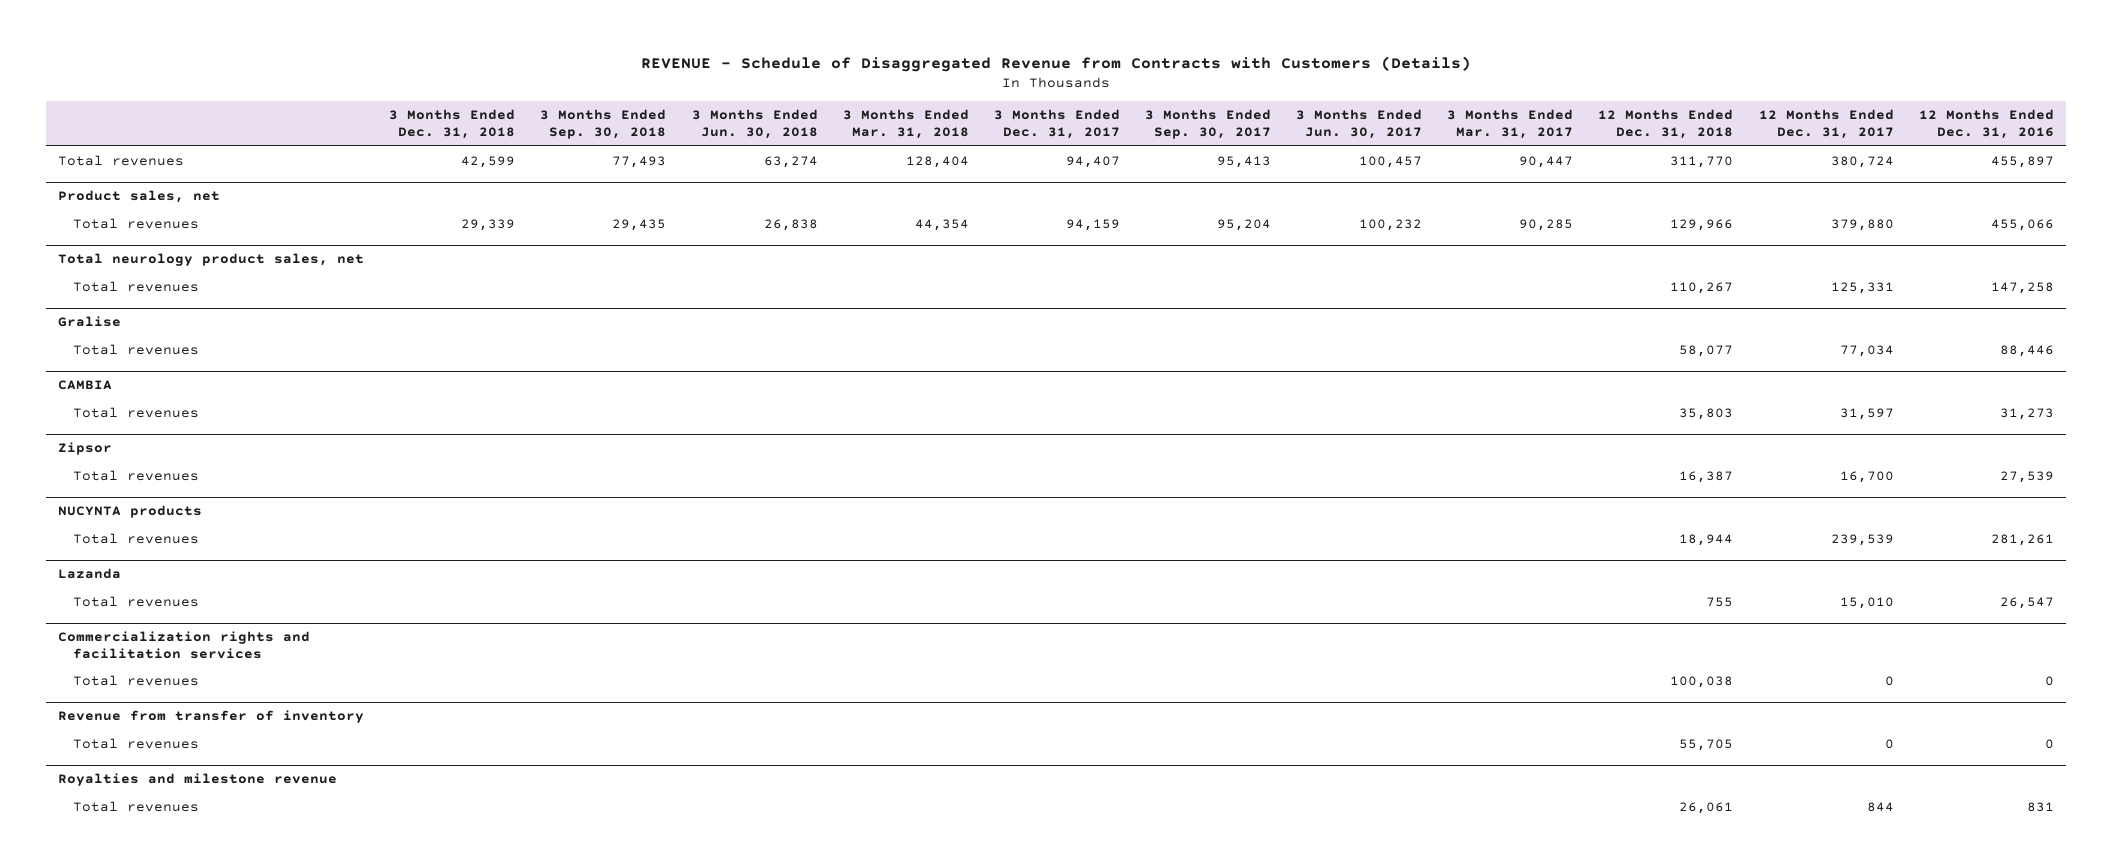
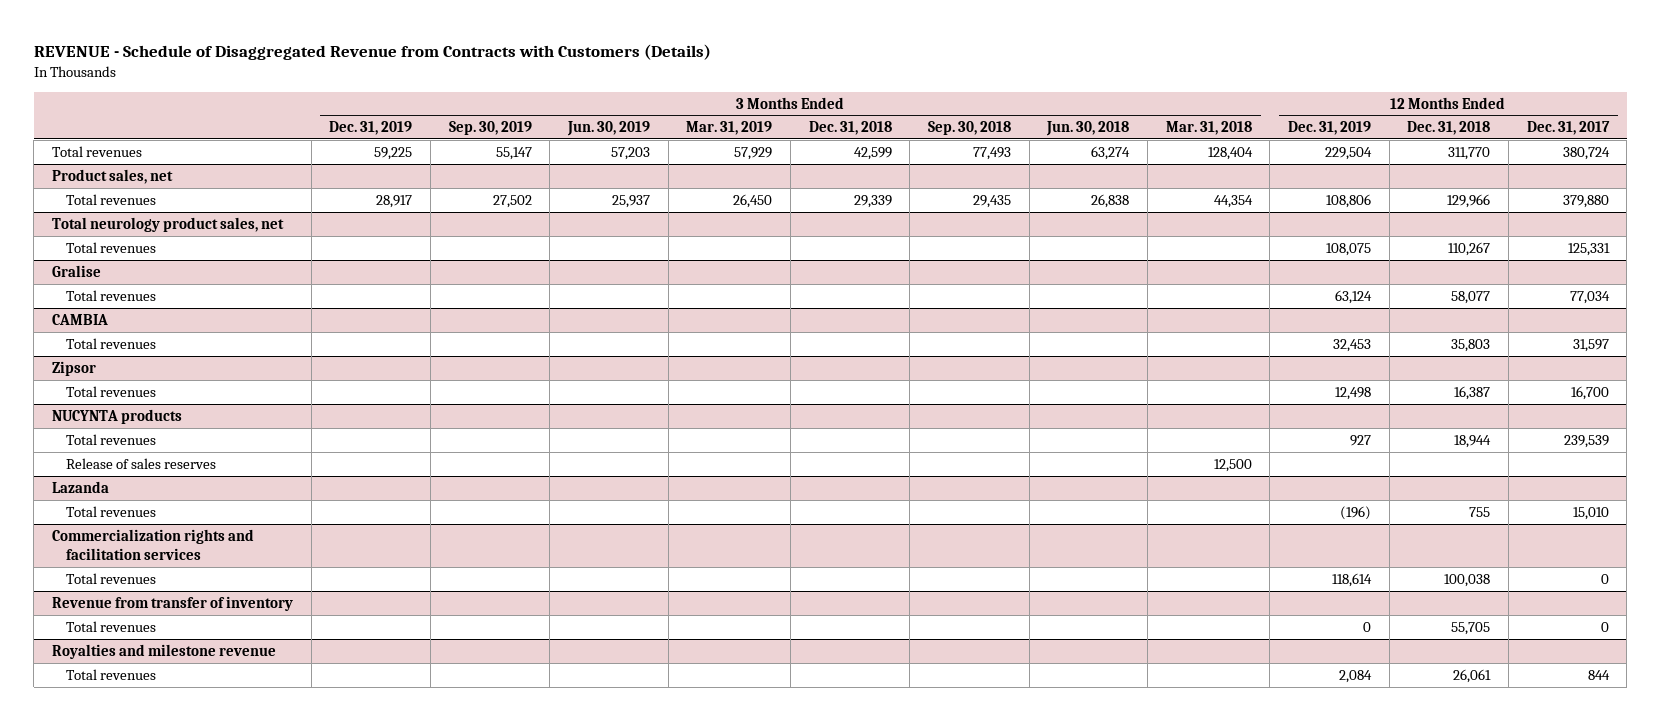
- | 3 Months Ended Dec. 31, 2018 | 3 Months Ended Sep. 30, 2018 | 3 Months Ended Jun. 30, 2018 | 3 Months Ended Mar. 31, 2018 | 3 Months Ended Dec. 31, 2017 | 3 Months Ended Sep. 30, 2017 | 3 Months Ended Jun. 30, 2017 | 3 Months Ended Mar. 31, 2017 | 12 Months Ended Dec. 31, 2018 | 12 Months Ended Dec. 31, 2017 | 12 Months Ended Dec. 31, 2016
+ | 3 Months Ended Dec. 31, 2019 | 3 Months Ended Sep. 30, 2019 | 3 Months Ended Jun. 30, 2019 | 3 Months Ended Mar. 31, 2019 | 3 Months Ended Dec. 31, 2018 | 3 Months Ended Sep. 30, 2018 | 3 Months Ended Jun. 30, 2018 | 3 Months Ended Mar. 31, 2018 | 12 Months Ended Dec. 31, 2019 | 12 Months Ended Dec. 31, 2018 | 12 Months Ended Dec. 31, 2017
@ NUCYNTA products
+ Release of sales reserves | | | | | | | | 12,500 | | |

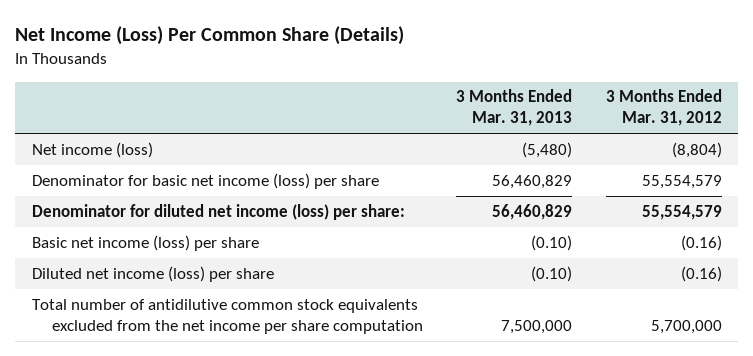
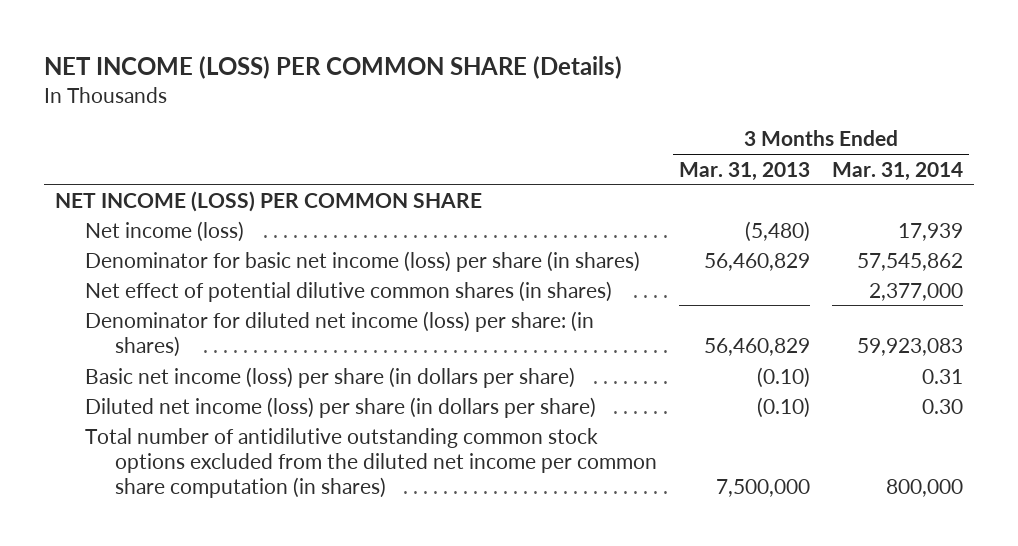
- Net Income (Loss) Per Common Share (Details)
+ NET INCOME (LOSS) PER COMMON SHARE (Details)
- | 3 Months Ended Mar. 31, 2013 | 3 Months Ended Mar. 31, 2012
+ | 3 Months Ended Mar. 31, 2013 | 3 Months Ended Mar. 31, 2014
+ NET INCOME (LOSS) PER COMMON SHARE
- Denominator for basic net income (loss) per share | 56,460,829 | 55,554,579
- Denominator for diluted net income (loss) per share: | 56,460,829 | 55,554,579
- Basic net income (loss) per share | (0.10) | (0.16)
- Diluted net income (loss) per share | (0.10) | (0.16)
- Total number of antidilutive common stock equivalents excluded from the net income per share computation | 7,500,000 | 5,700,000
+ Denominator for basic net income (loss) per share (in shares) | 56,460,829 | 57,545,862
+ Net effect of potential dilutive common shares (in shares) | | 2,377,000
+ Denominator for diluted net income (loss) per share: (in shares) | 56,460,829 | 59,923,083
+ Basic net income (loss) per share (in dollars per share) | (0.10) | 0.31
+ Diluted net income (loss) per share (in dollars per share) | (0.10) | 0.30
+ Total number of antidilutive outstanding common stock options excluded from the diluted net income per common share computation (in shares) | 7,500,000 | 800,000

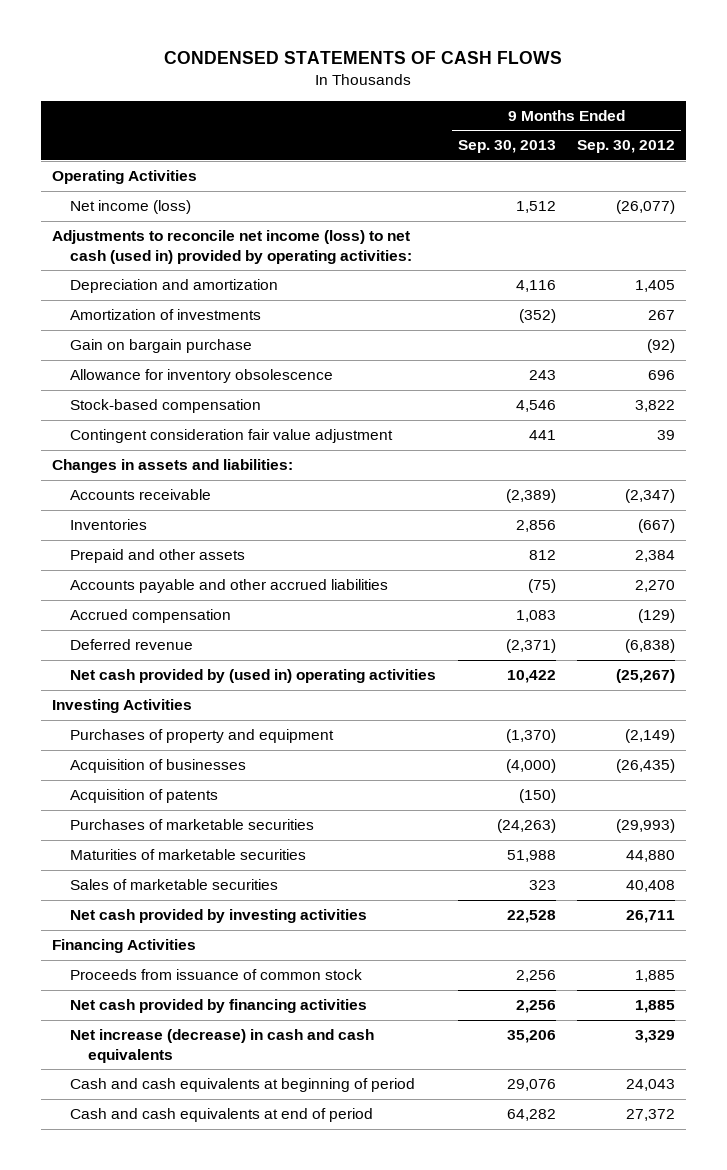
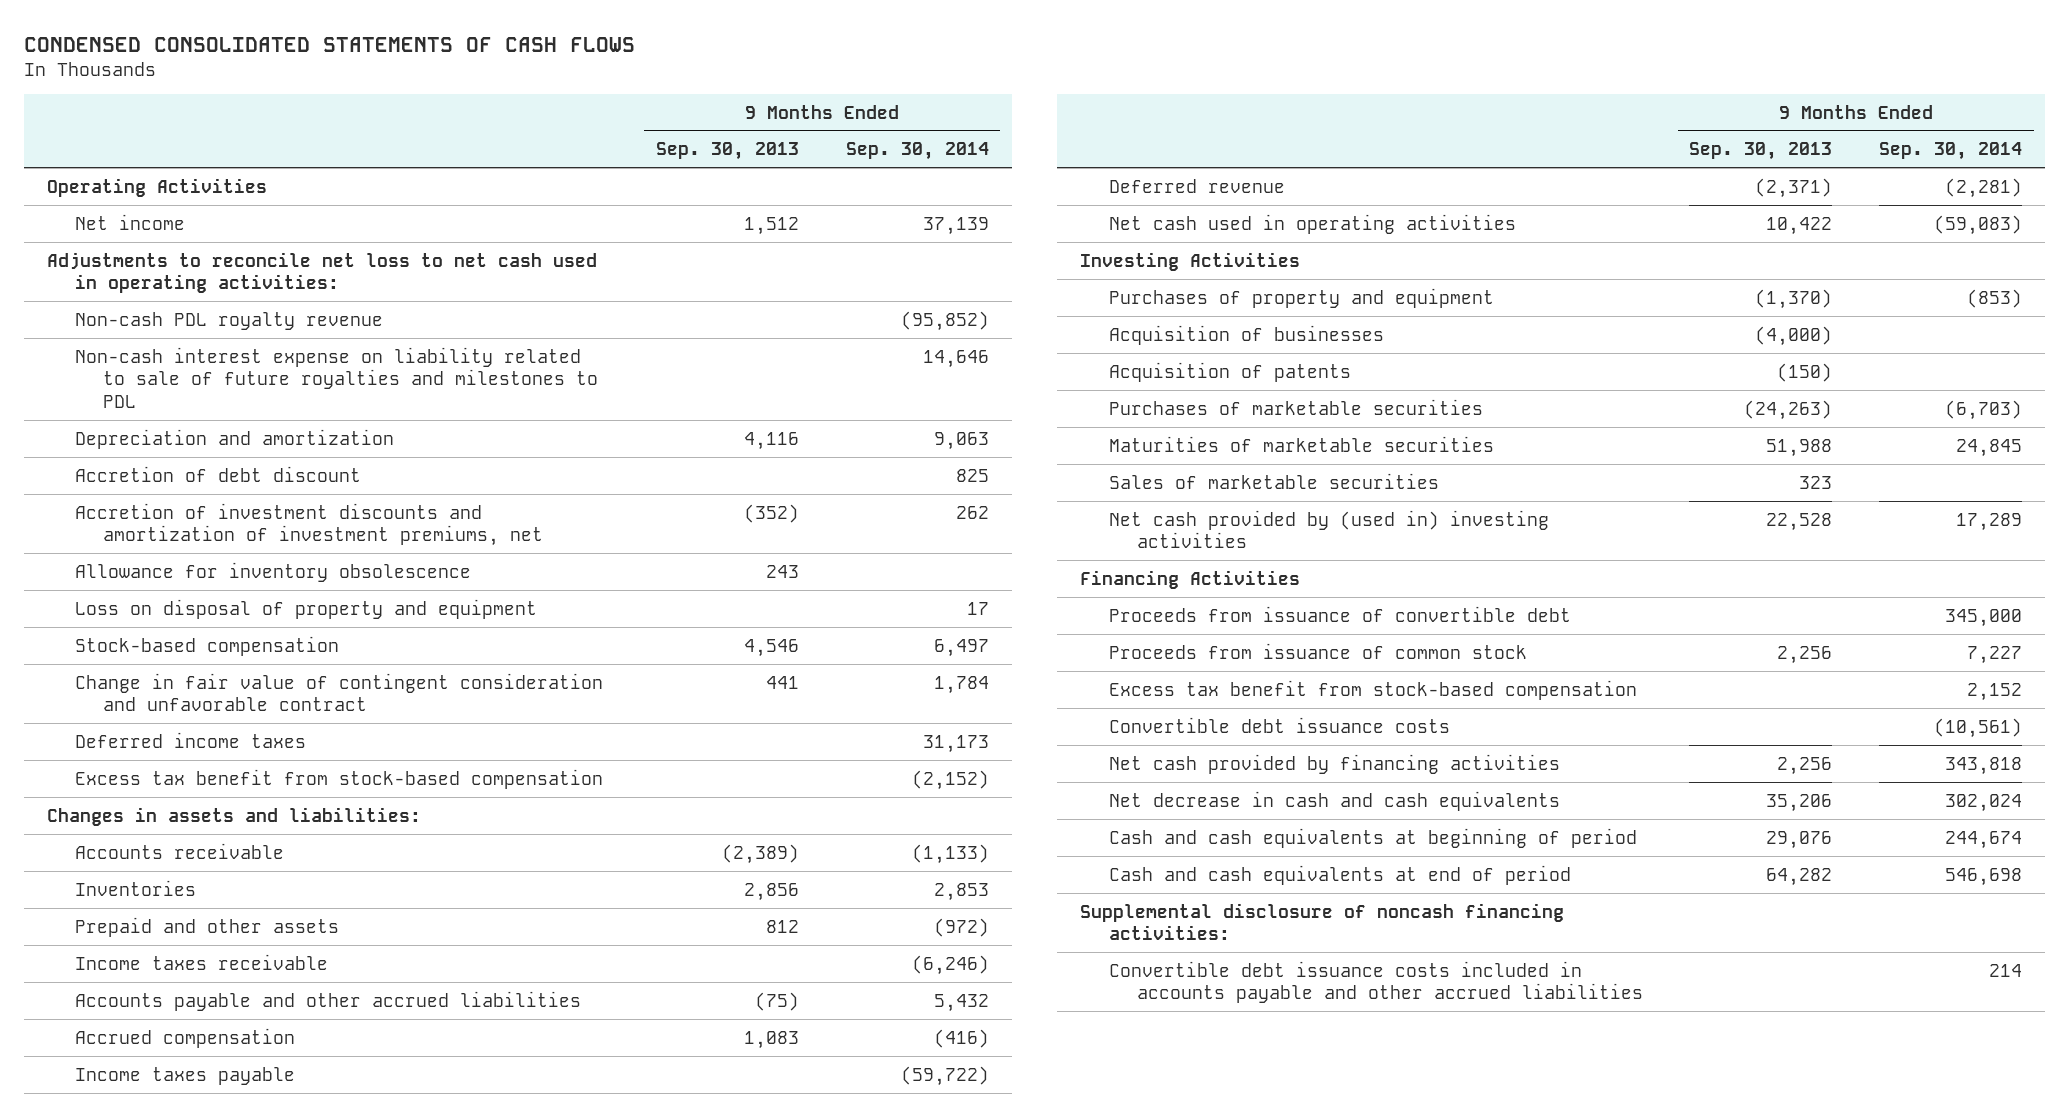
- CONDENSED STATEMENTS OF CASH FLOWS
+ CONDENSED CONSOLIDATED STATEMENTS OF CASH FLOWS
- | 9 Months Ended Sep. 30, 2013 | 9 Months Ended Sep. 30, 2012
+ | 9 Months Ended Sep. 30, 2013 | 9 Months Ended Sep. 30, 2014
- Net income (loss) | 1,512 | (26,077)
- Adjustments to reconcile net income (loss) to net cash (used in) provided by operating activities:
+ Net income | 1,512 | 37,139
+ Adjustments to reconcile net loss to net cash used in operating activities:
+ Non-cash PDL royalty revenue | | (95,852)
+ Non-cash interest expense on liability related to sale of future royalties and milestones to PDL | | 14,646
- Amortization of investments | (352) | 267
- Gain on bargain purchase | | (92)
+ Accretion of debt discount | | 825
+ Accretion of investment discounts and amortization of investment premiums, net | (352) | 262
+ Loss on disposal of property and equipment | | 17
- Contingent consideration fair value adjustment | 441 | 39
+ Change in fair value of contingent consideration and unfavorable contract | 441 | 1,784
+ Deferred income taxes | | 31,173
+ Excess tax benefit from stock-based compensation | | (2,152)
+ Income taxes receivable | | (6,246)
+ Income taxes payable | | (59,722)
- Net cash provided by (used in) operating activities | 10,422 | (25,267)
+ Net cash used in operating activities | 10,422 | (59,083)
- Net cash provided by investing activities | 22,528 | 26,711
+ Net cash provided by (used in) investing activities | 22,528 | 17,289
+ Proceeds from issuance of convertible debt | | 345,000
+ Excess tax benefit from stock-based compensation | | 2,152
+ Convertible debt issuance costs | | (10,561)
- Net increase (decrease) in cash and cash equivalents | 35,206 | 3,329
+ Net decrease in cash and cash equivalents | 35,206 | 302,024
+ Supplemental disclosure of noncash financing activities:
+ Convertible debt issuance costs included in accounts payable and other accrued liabilities | | 214

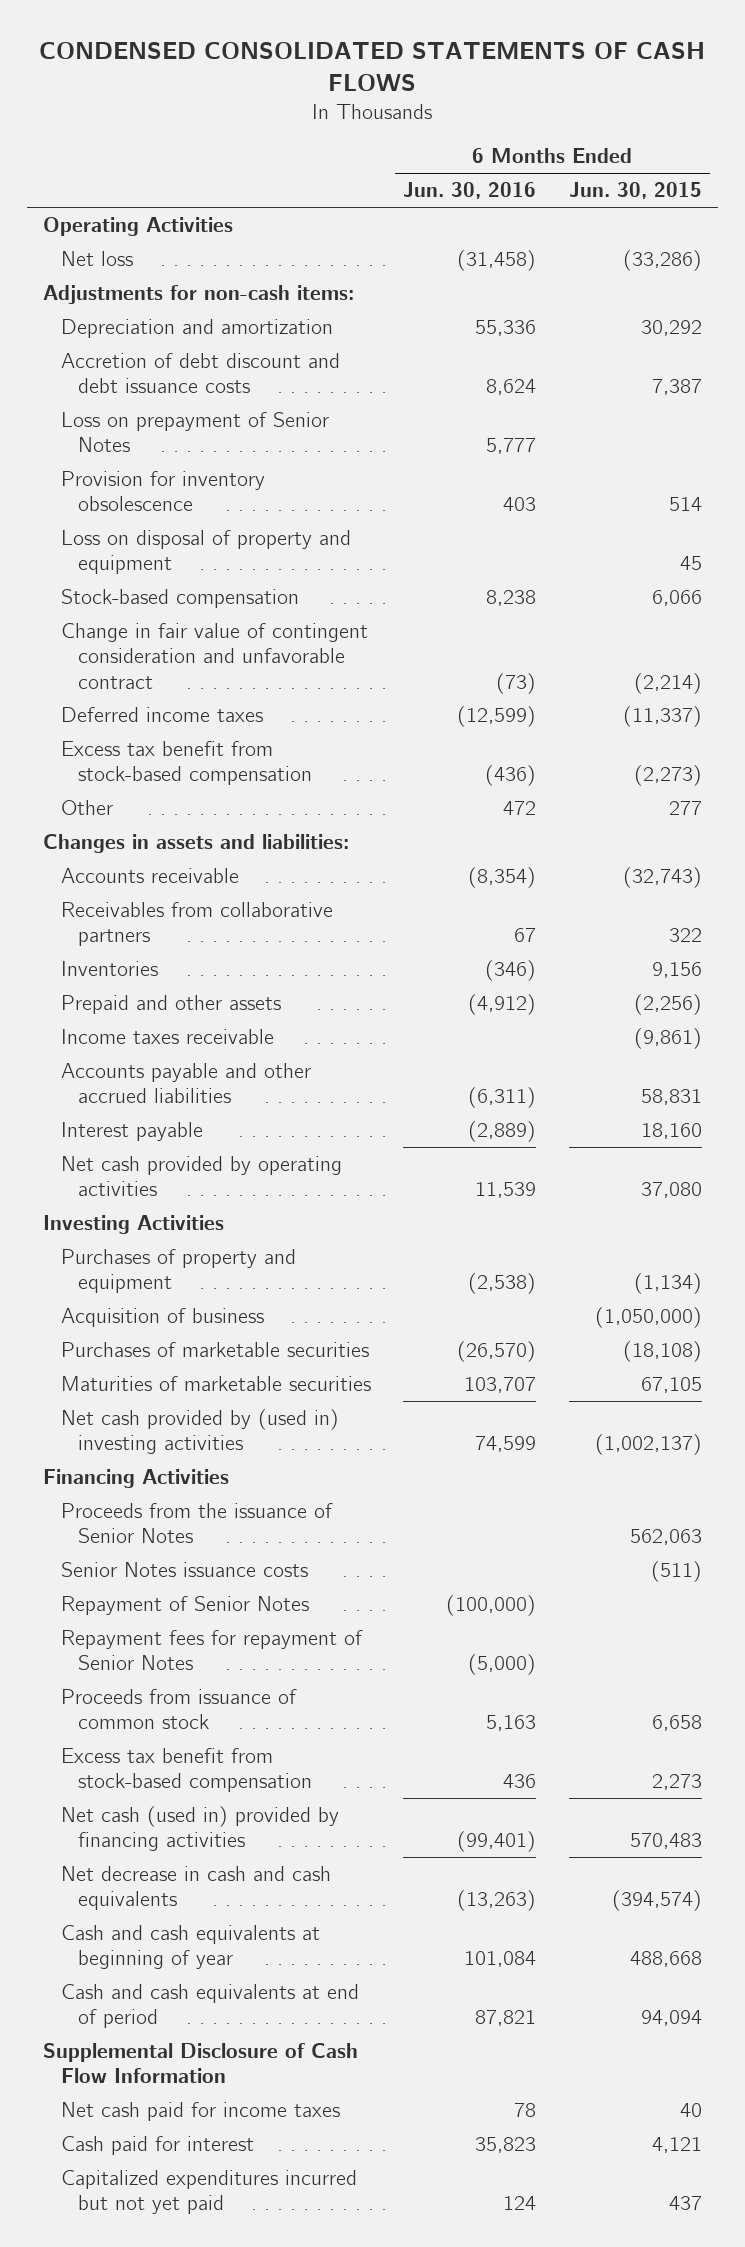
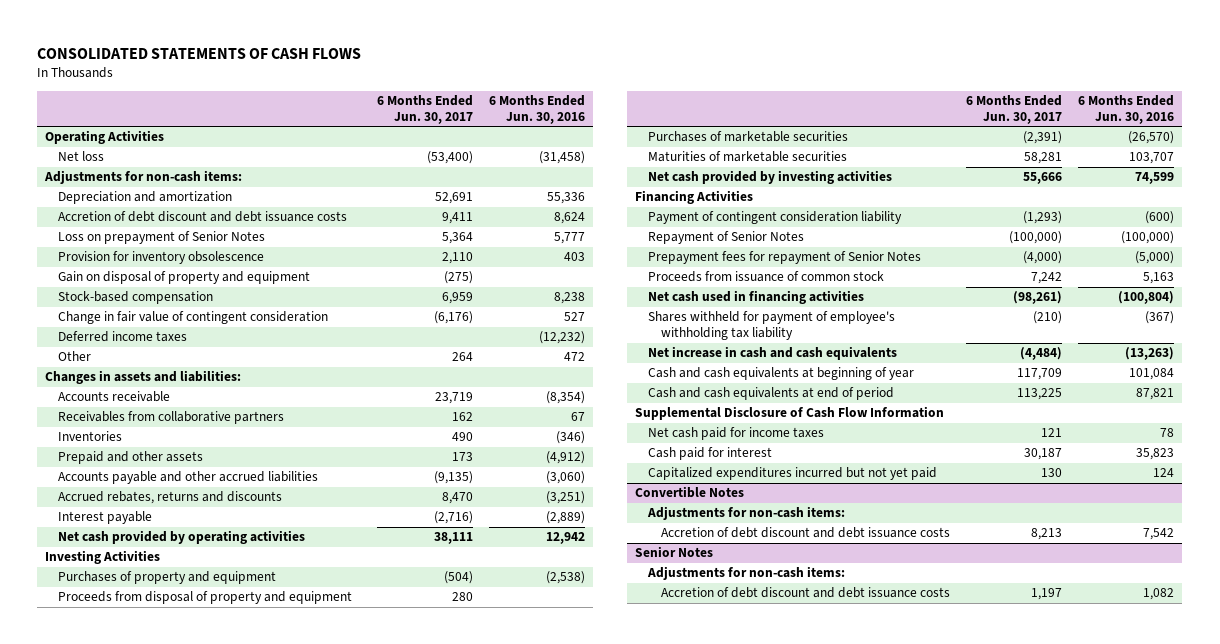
- CONDENSED CONSOLIDATED STATEMENTS OF CASH FLOWS
+ CONSOLIDATED STATEMENTS OF CASH FLOWS
- | 6 Months Ended Jun. 30, 2016 | 6 Months Ended Jun. 30, 2015
+ | 6 Months Ended Jun. 30, 2017 | 6 Months Ended Jun. 30, 2016
- Loss on disposal of property and equipment | | 45
+ Gain on disposal of property and equipment | (275) |
- Change in fair value of contingent consideration and unfavorable contract | (73) | (2,214)
- Deferred income taxes | (12,599) | (11,337)
- Excess tax benefit from stock-based compensation | (436) | (2,273)
+ Change in fair value of contingent consideration | (6,176) | 527
+ Deferred income taxes | | (12,232)
- Income taxes receivable | | (9,861)
- Accounts payable and other accrued liabilities | (6,311) | 58,831
+ Accounts payable and other accrued liabilities | (9,135) | (3,060)
+ Accrued rebates, returns and discounts | 8,470 | (3,251)
- Net cash provided by operating activities | 11,539 | 37,080
+ Net cash provided by operating activities | 38,111 | 12,942
- Acquisition of business | | (1,050,000)
+ Proceeds from disposal of property and equipment | 280 |
- Net cash provided by (used in) investing activities | 74,599 | (1,002,137)
+ Net cash provided by investing activities | 55,666 | 74,599
- Proceeds from the issuance of Senior Notes | | 562,063
- Senior Notes issuance costs | | (511)
+ Payment of contingent consideration liability | (1,293) | (600)
- Repayment fees for repayment of Senior Notes | (5,000) |
+ Prepayment fees for repayment of Senior Notes | (4,000) | (5,000)
- Excess tax benefit from stock-based compensation | 436 | 2,273
- Net cash (used in) provided by financing activities | (99,401) | 570,483
- Net decrease in cash and cash equivalents | (13,263) | (394,574)
+ Net cash used in financing activities | (98,261) | (100,804)
+ Shares withheld for payment of employee's withholding tax liability | (210) | (367)
+ Net increase in cash and cash equivalents | (4,484) | (13,263)
+ Convertible Notes
+ Adjustments for non-cash items:
+ Accretion of debt discount and debt issuance costs | 8,213 | 7,542
+ Senior Notes
+ Adjustments for non-cash items:
+ Accretion of debt discount and debt issuance costs | 1,197 | 1,082

